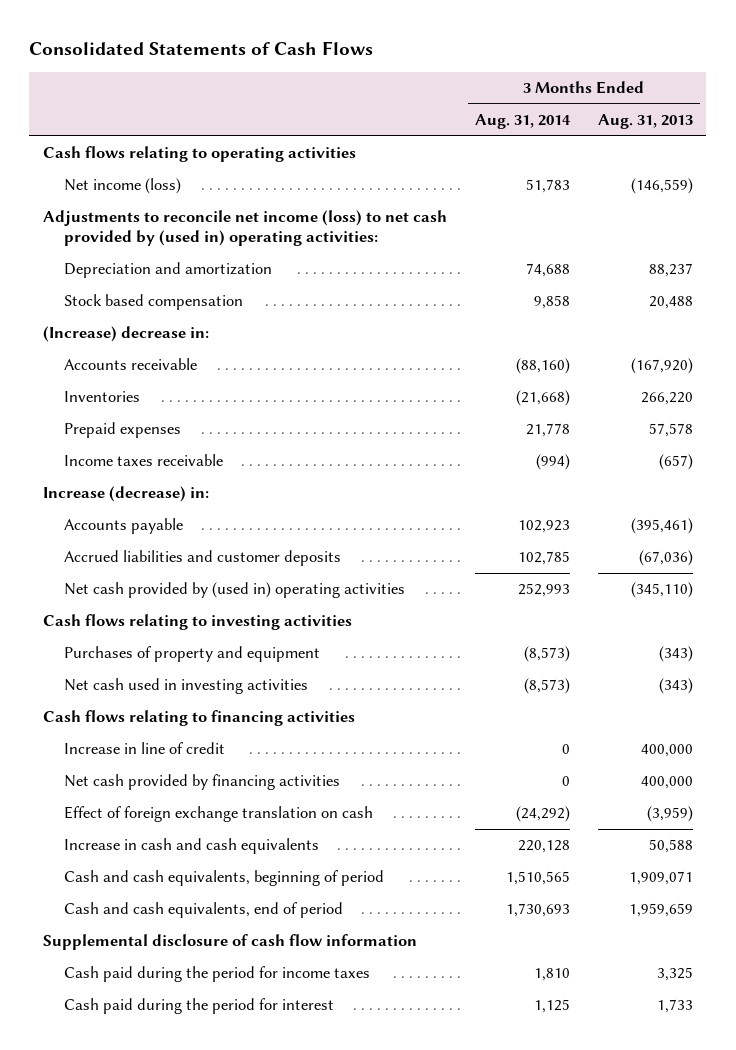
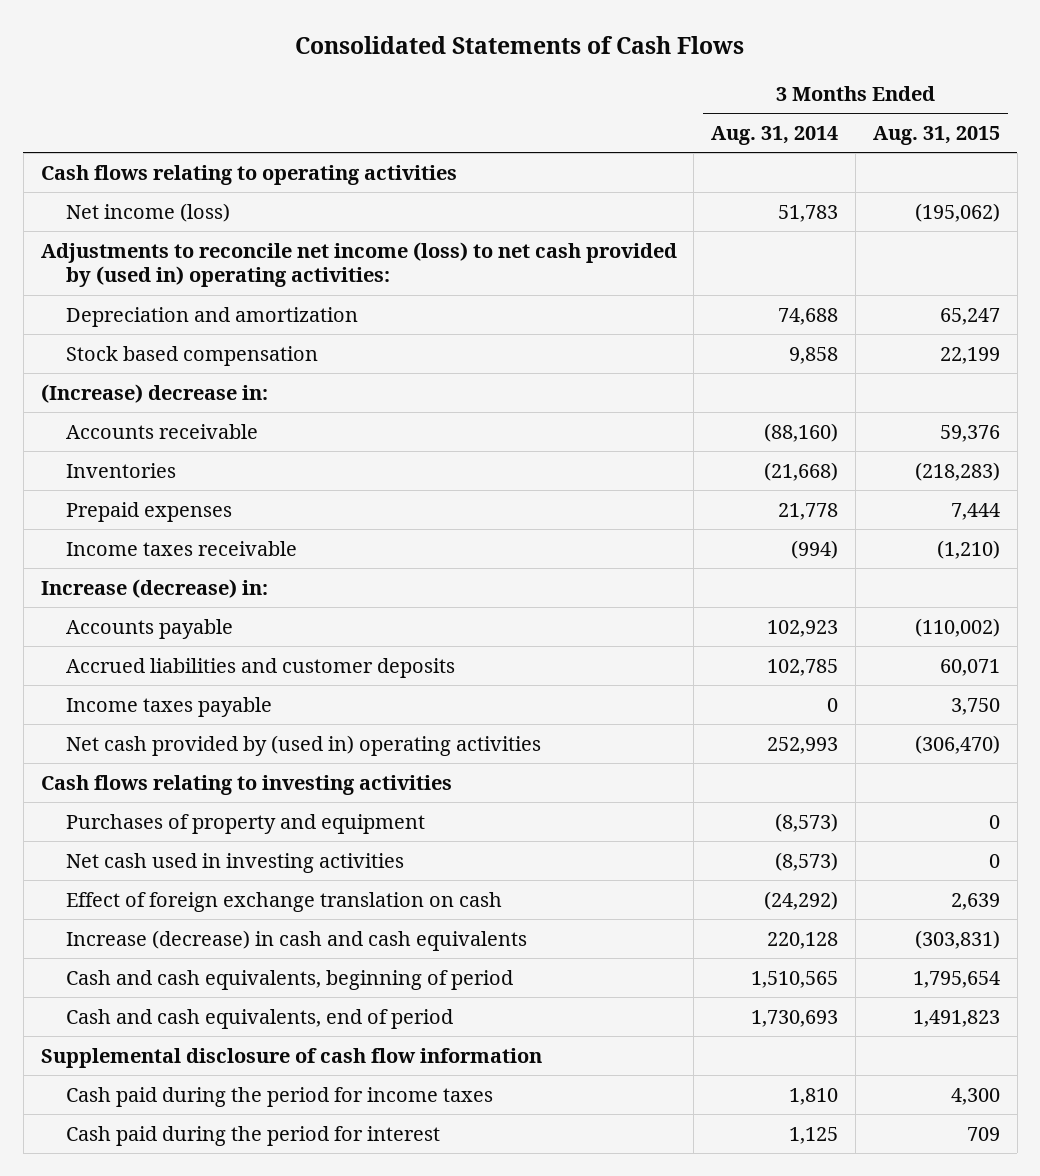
- | 3 Months Ended Aug. 31, 2014 | 3 Months Ended Aug. 31, 2013
+ | 3 Months Ended Aug. 31, 2014 | 3 Months Ended Aug. 31, 2015
+ Income taxes payable | 0 | 3,750
- Cash flows relating to financing activities
- Increase in line of credit | 0 | 400,000
- Net cash provided by financing activities | 0 | 400,000
- Increase in cash and cash equivalents | 220,128 | 50,588
+ Increase (decrease) in cash and cash equivalents | 220,128 | (303,831)

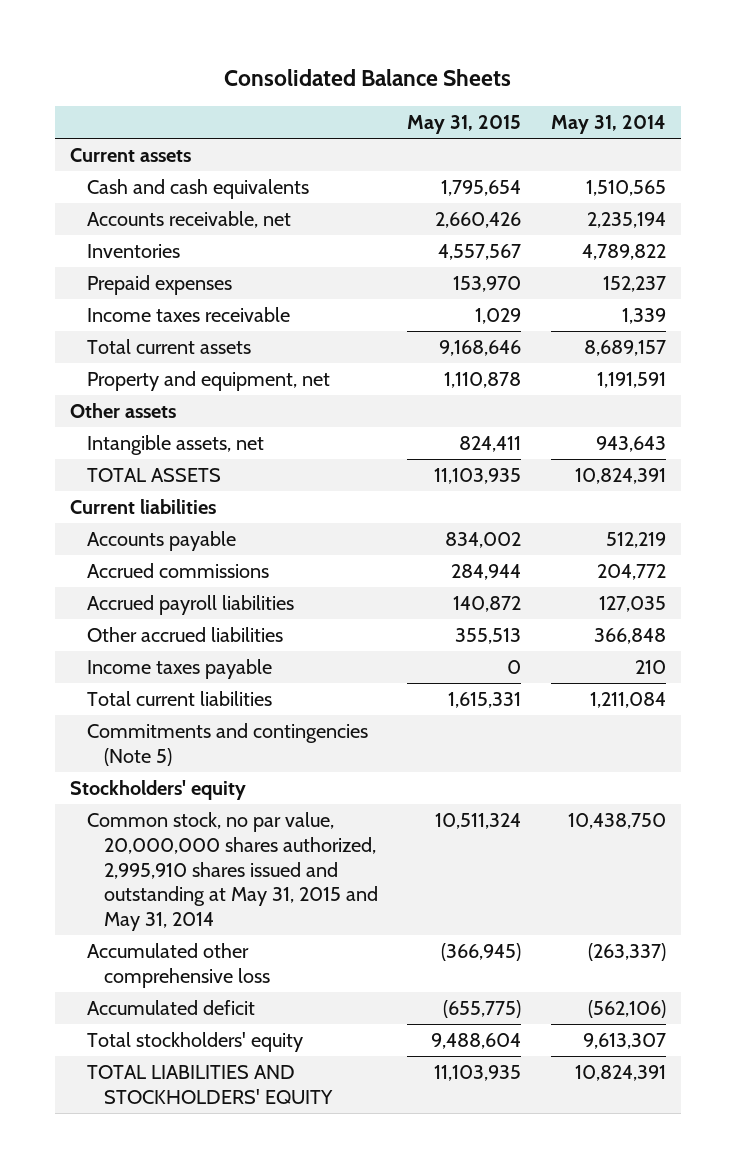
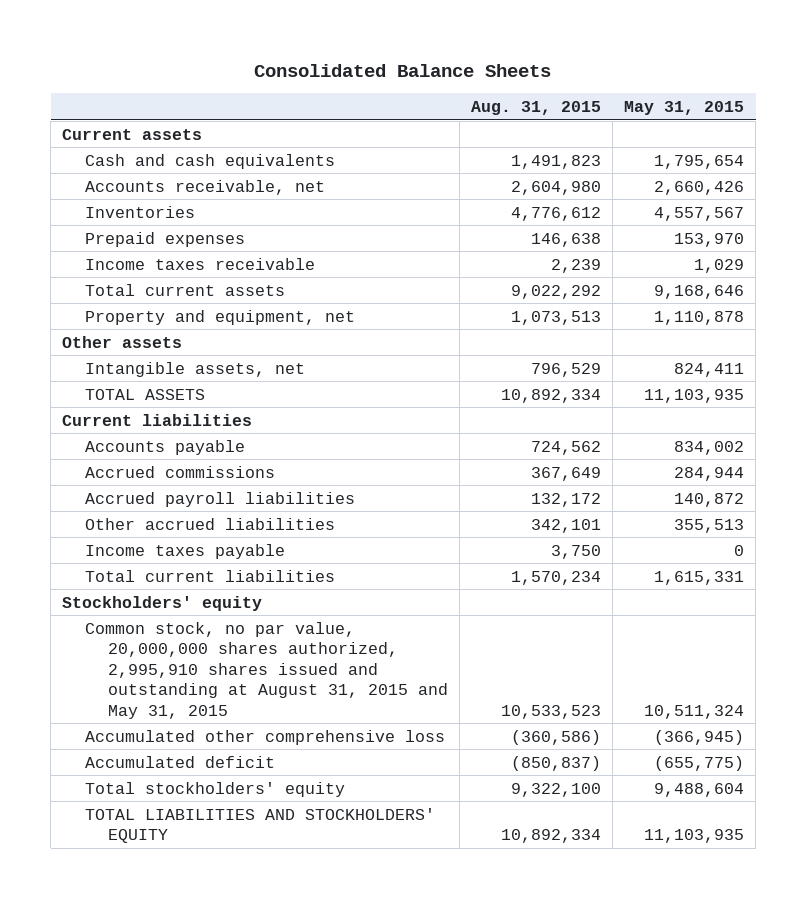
- | May 31, 2015 | May 31, 2014
+ | Aug. 31, 2015 | May 31, 2015
- Commitments and contingencies (Note 5)
- Common stock, no par value, 20,000,000 shares authorized, 2,995,910 shares issued and outstanding at May 31, 2015 and May 31, 2014 | 10,511,324 | 10,438,750
+ Common stock, no par value, 20,000,000 shares authorized, 2,995,910 shares issued and outstanding at August 31, 2015 and May 31, 2015 | 10,533,523 | 10,511,324

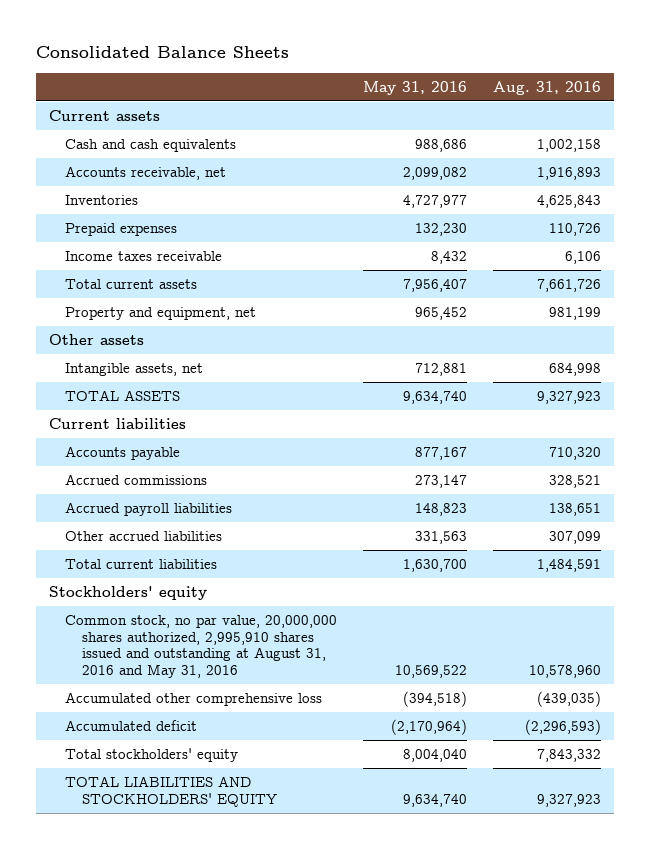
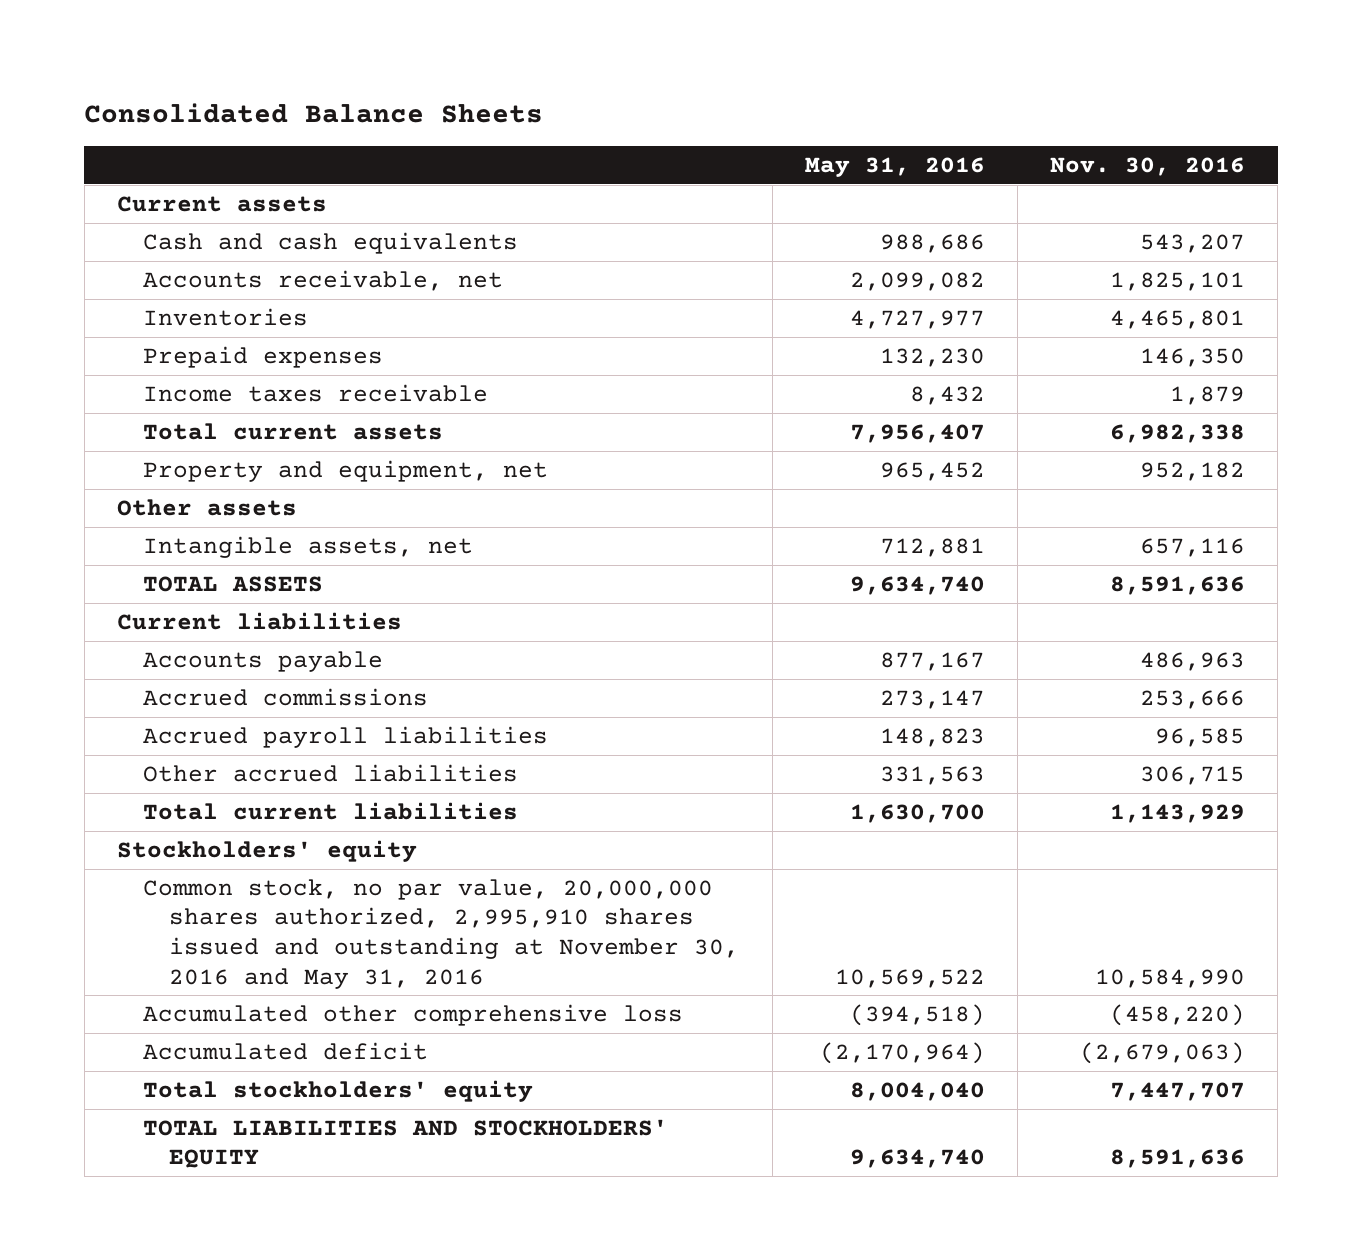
- | May 31, 2016 | Aug. 31, 2016
+ | May 31, 2016 | Nov. 30, 2016
- Common stock, no par value, 20,000,000 shares authorized, 2,995,910 shares issued and outstanding at August 31, 2016 and May 31, 2016 | 10,569,522 | 10,578,960
+ Common stock, no par value, 20,000,000 shares authorized, 2,995,910 shares issued and outstanding at November 30, 2016 and May 31, 2016 | 10,569,522 | 10,584,990

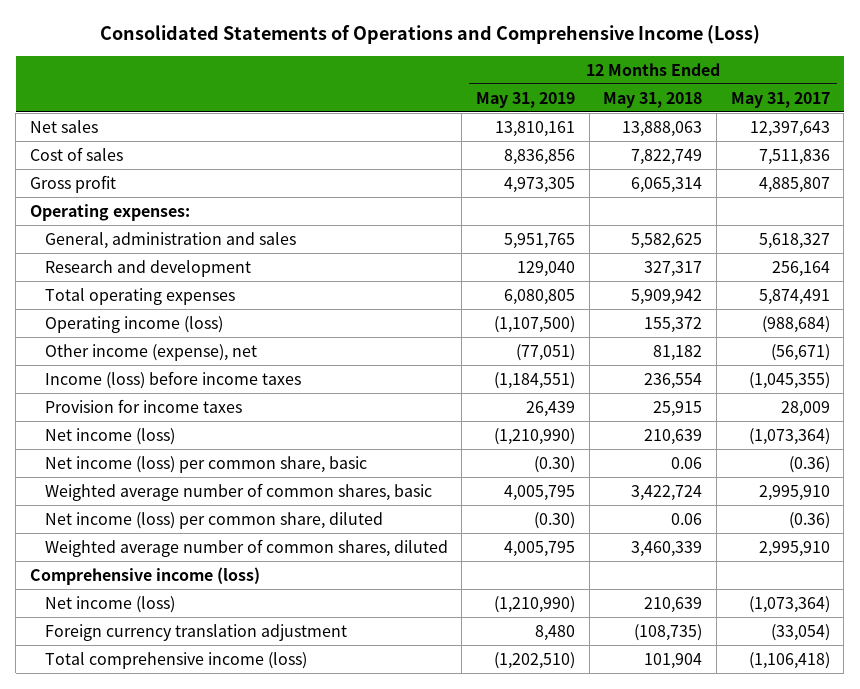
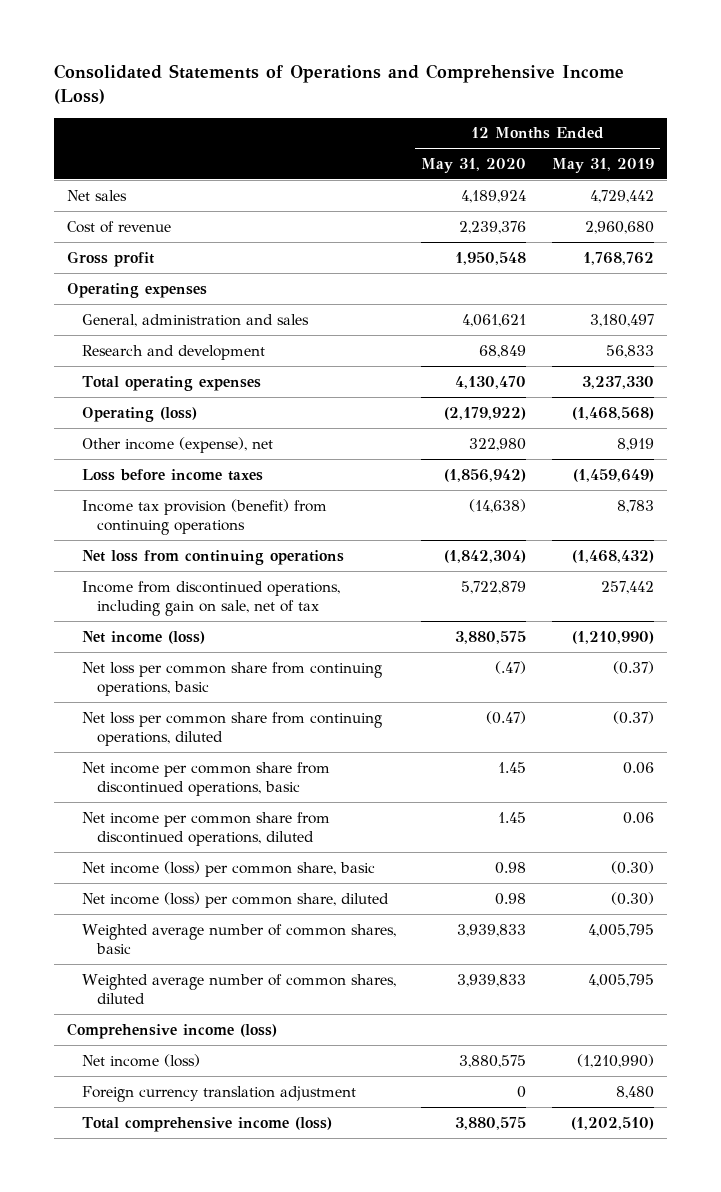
- | 12 Months Ended May 31, 2019 | 12 Months Ended May 31, 2018 | 12 Months Ended May 31, 2017
+ | 12 Months Ended May 31, 2020 | 12 Months Ended May 31, 2019
- Net sales | 13,810,161 | 13,888,063 | 12,397,643
- Cost of sales | 8,836,856 | 7,822,749 | 7,511,836
- Gross profit | 4,973,305 | 6,065,314 | 4,885,807
- Operating expenses:
- General, administration and sales | 5,951,765 | 5,582,625 | 5,618,327
- Research and development | 129,040 | 327,317 | 256,164
- Total operating expenses | 6,080,805 | 5,909,942 | 5,874,491
- Operating income (loss) | (1,107,500) | 155,372 | (988,684)
- Other income (expense), net | (77,051) | 81,182 | (56,671)
- Income (loss) before income taxes | (1,184,551) | 236,554 | (1,045,355)
- Provision for income taxes | 26,439 | 25,915 | 28,009
+ Net sales | 4,189,924 | 4,729,442
+ Cost of revenue | 2,239,376 | 2,960,680
+ Gross profit | 1,950,548 | 1,768,762
+ Operating expenses
+ General, administration and sales | 4,061,621 | 3,180,497
+ Research and development | 68,849 | 56,833
+ Total operating expenses | 4,130,470 | 3,237,330
+ Operating (loss) | (2,179,922) | (1,468,568)
+ Other income (expense), net | 322,980 | 8,919
+ Loss before income taxes | (1,856,942) | (1,459,649)
+ Income tax provision (benefit) from continuing operations | (14,638) | 8,783
+ Net loss from continuing operations | (1,842,304) | (1,468,432)
+ Income from discontinued operations, including gain on sale, net of tax | 5,722,879 | 257,442
+ Net loss per common share from continuing operations, basic | (.47) | (0.37)
+ Net loss per common share from continuing operations, diluted | (0.47) | (0.37)
+ Net income per common share from discontinued operations, basic | 1.45 | 0.06
+ Net income per common share from discontinued operations, diluted | 1.45 | 0.06
moved down: Weighted average number of common shares, basic | 3,939,833 | 4,005,795

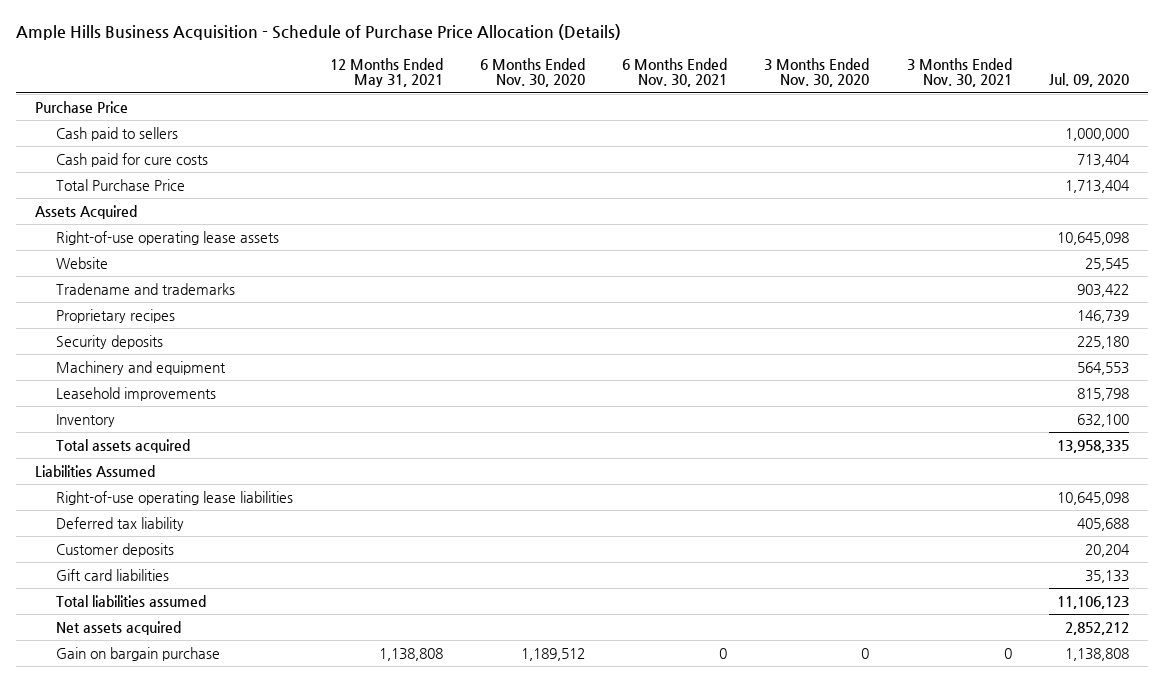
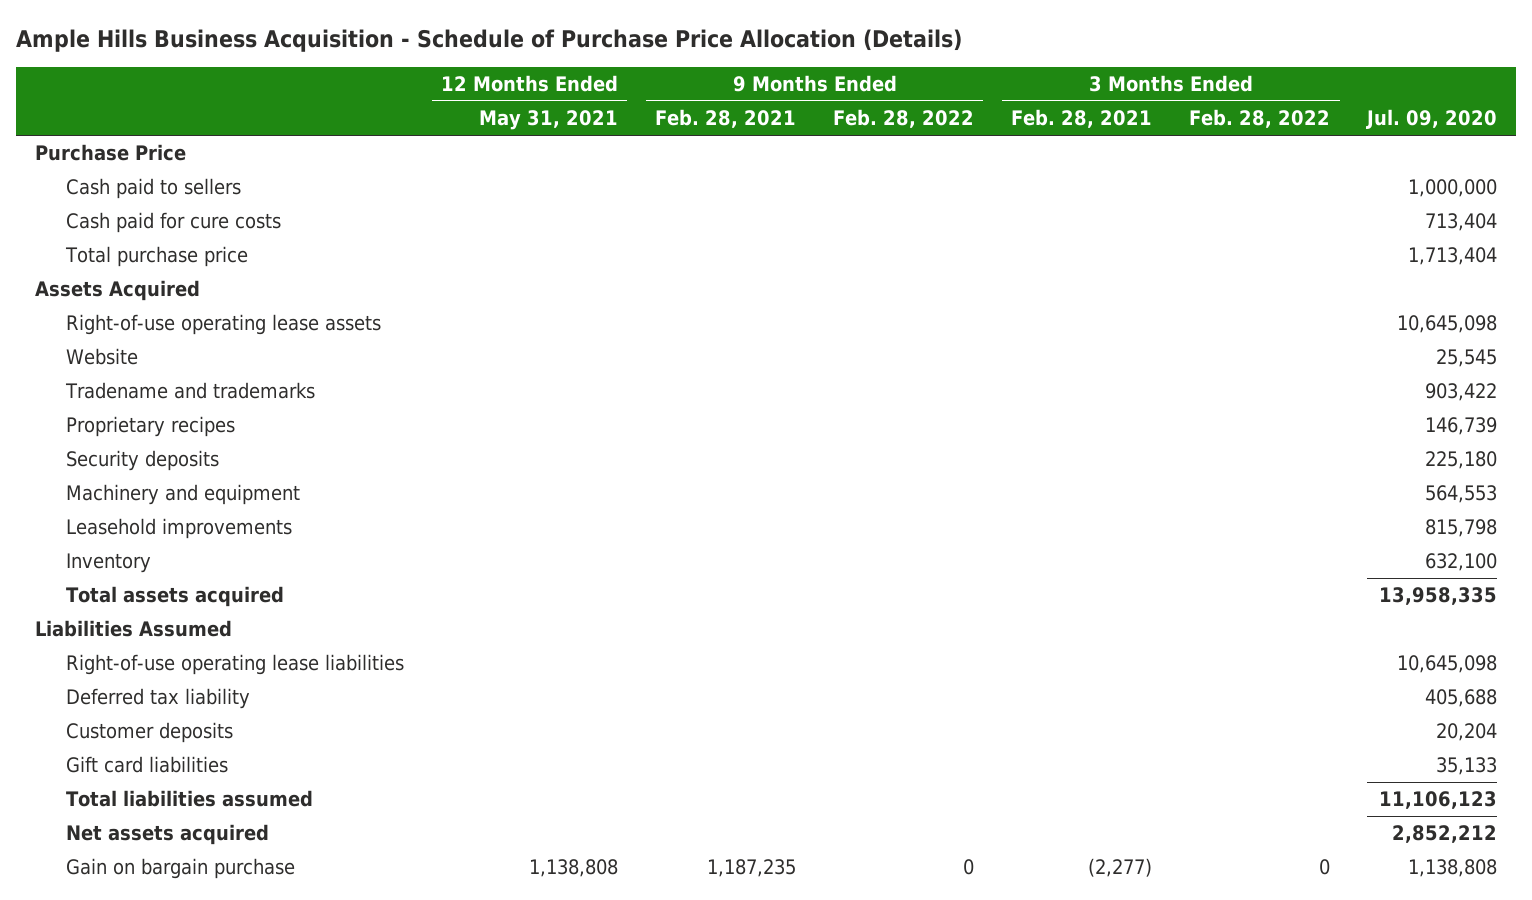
- | 12 Months Ended May 31, 2021 | 6 Months Ended Nov. 30, 2020 | 6 Months Ended Nov. 30, 2021 | 3 Months Ended Nov. 30, 2020 | 3 Months Ended Nov. 30, 2021 | Jul. 09, 2020
+ | 12 Months Ended May 31, 2021 | 9 Months Ended Feb. 28, 2021 | 9 Months Ended Feb. 28, 2022 | 3 Months Ended Feb. 28, 2021 | 3 Months Ended Feb. 28, 2022 | Jul. 09, 2020
- Total Purchase Price | | | | | | 1,713,404
+ Total purchase price | | | | | | 1,713,404

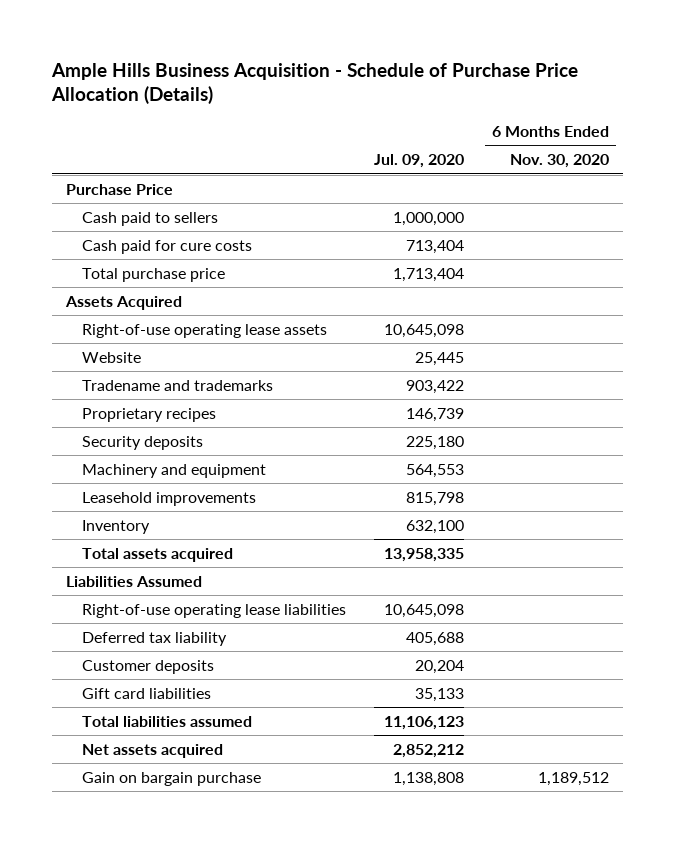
- | 12 Months Ended May 31, 2021 | 9 Months Ended Feb. 28, 2021 | 9 Months Ended Feb. 28, 2022 | 3 Months Ended Feb. 28, 2021 | 3 Months Ended Feb. 28, 2022 | Jul. 09, 2020
+ | Jul. 09, 2020 | 6 Months Ended Nov. 30, 2020
- Website | | | | | | 25,545
+ Website | 25,445 |

